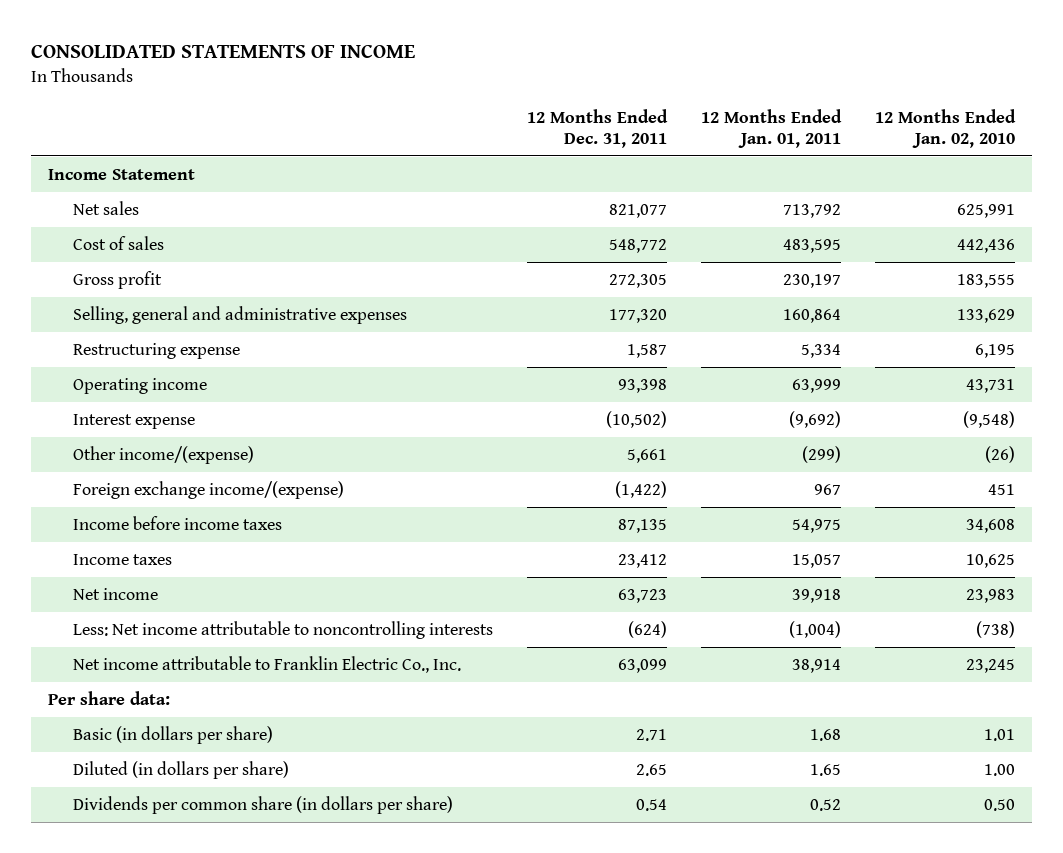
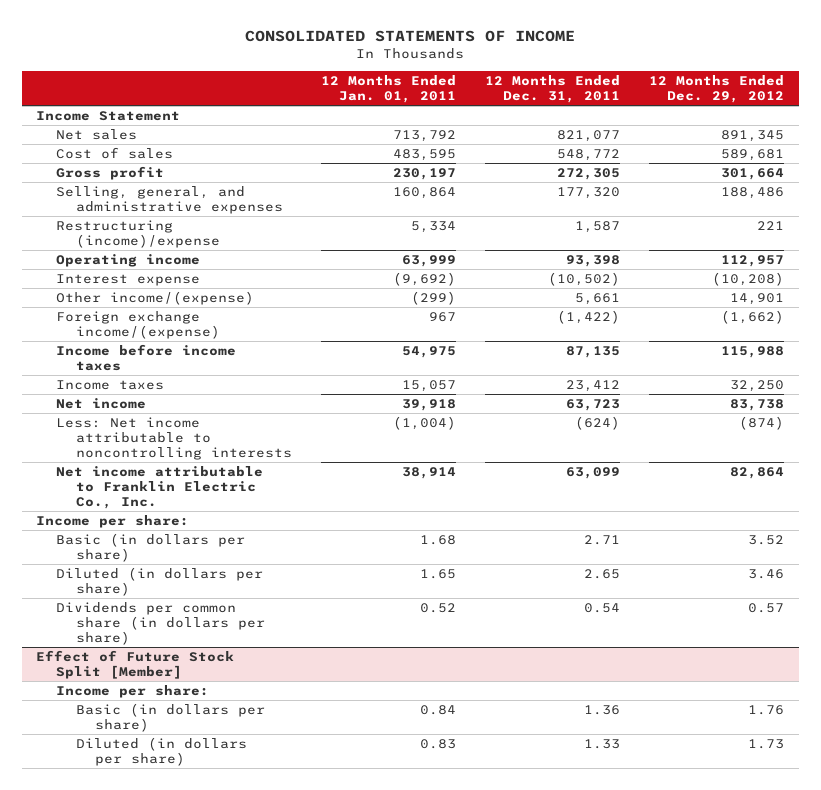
- | 12 Months Ended Dec. 31, 2011 | 12 Months Ended Jan. 01, 2011 | 12 Months Ended Jan. 02, 2010
+ | 12 Months Ended Jan. 01, 2011 | 12 Months Ended Dec. 31, 2011 | 12 Months Ended Dec. 29, 2012
- Selling, general and administrative expenses | 177,320 | 160,864 | 133,629
- Restructuring expense | 1,587 | 5,334 | 6,195
+ Selling, general, and administrative expenses | 160,864 | 177,320 | 188,486
+ Restructuring (income)/expense | 5,334 | 1,587 | 221
- Per share data:
+ Income per share:
+ Effect of Future Stock Split [Member]
+ Income per share:
+ Basic (in dollars per share) | 0.84 | 1.36 | 1.76
+ Diluted (in dollars per share) | 0.83 | 1.33 | 1.73

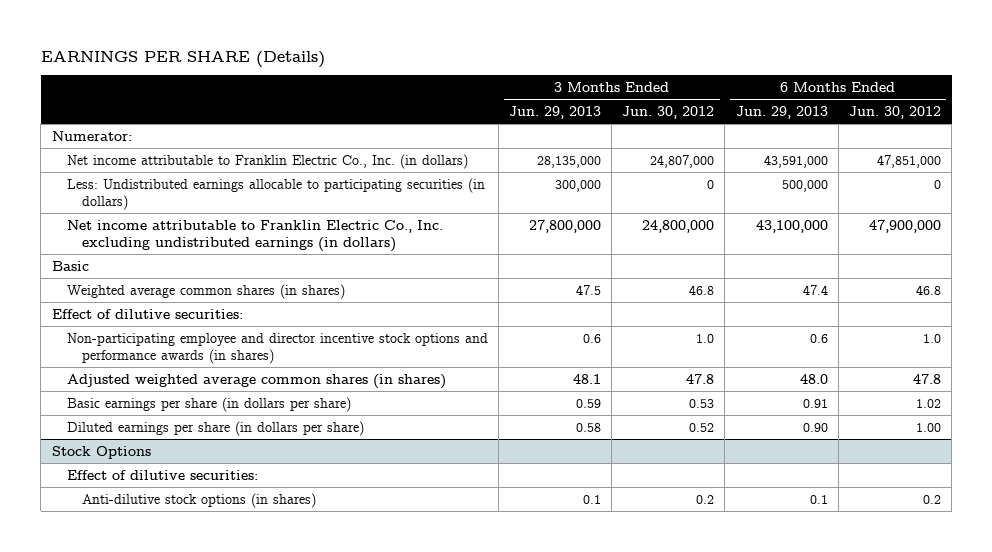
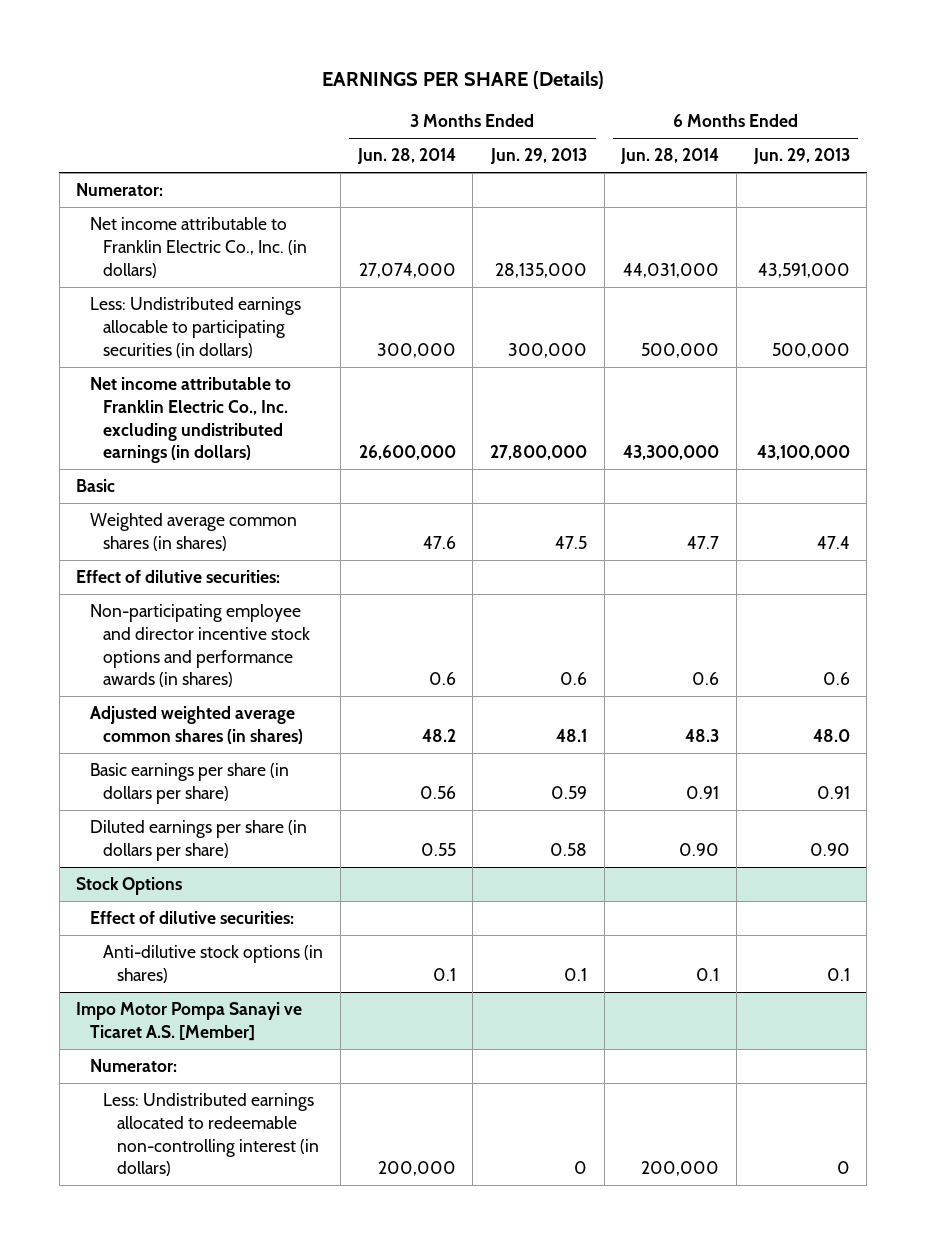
- | 3 Months Ended Jun. 29, 2013 | 3 Months Ended Jun. 30, 2012 | 6 Months Ended Jun. 29, 2013 | 6 Months Ended Jun. 30, 2012
+ | 3 Months Ended Jun. 28, 2014 | 3 Months Ended Jun. 29, 2013 | 6 Months Ended Jun. 28, 2014 | 6 Months Ended Jun. 29, 2013
+ Impo Motor Pompa Sanayi ve Ticaret A.S. [Member]
+ Numerator:
+ Less: Undistributed earnings allocated to redeemable non-controlling interest (in dollars) | 200,000 | 0 | 200,000 | 0

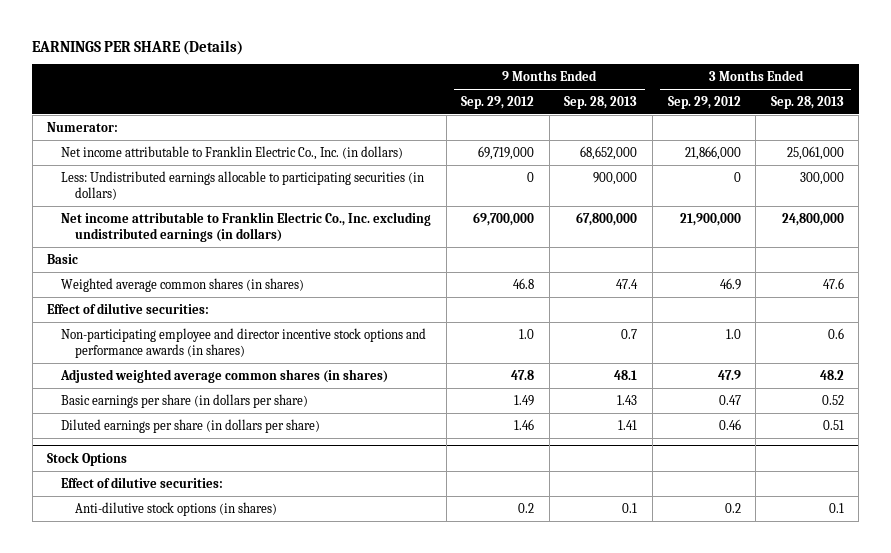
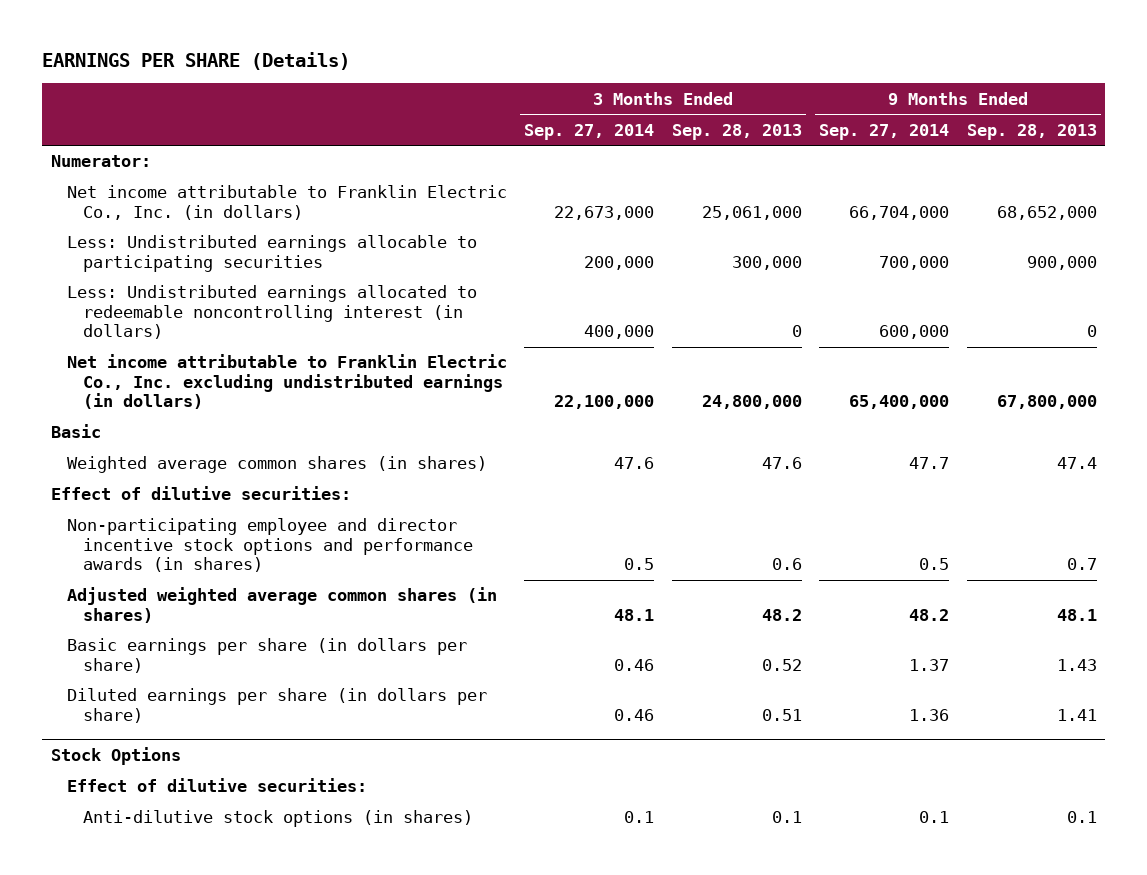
- | 9 Months Ended Sep. 29, 2012 | 9 Months Ended Sep. 28, 2013 | 3 Months Ended Sep. 29, 2012 | 3 Months Ended Sep. 28, 2013
+ | 3 Months Ended Sep. 27, 2014 | 3 Months Ended Sep. 28, 2013 | 9 Months Ended Sep. 27, 2014 | 9 Months Ended Sep. 28, 2013
- Less: Undistributed earnings allocable to participating securities (in dollars) | 0 | 900,000 | 0 | 300,000
+ Less: Undistributed earnings allocable to participating securities | 200,000 | 300,000 | 700,000 | 900,000
+ Less: Undistributed earnings allocated to redeemable noncontrolling interest (in dollars) | 400,000 | 0 | 600,000 | 0

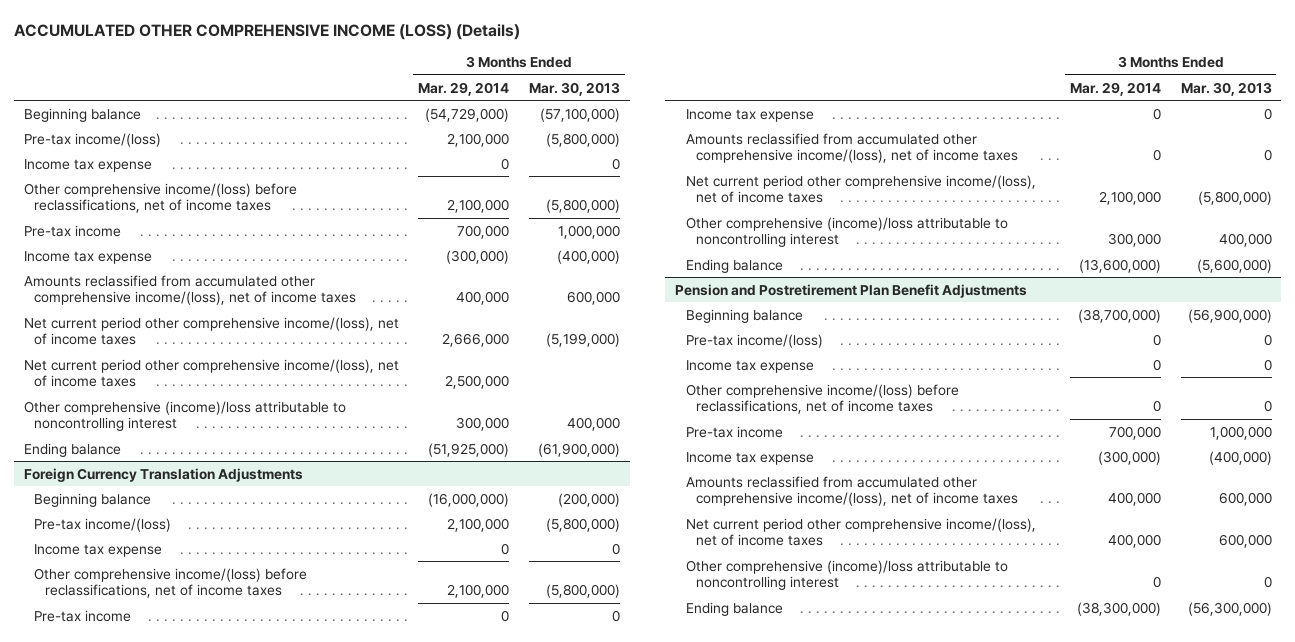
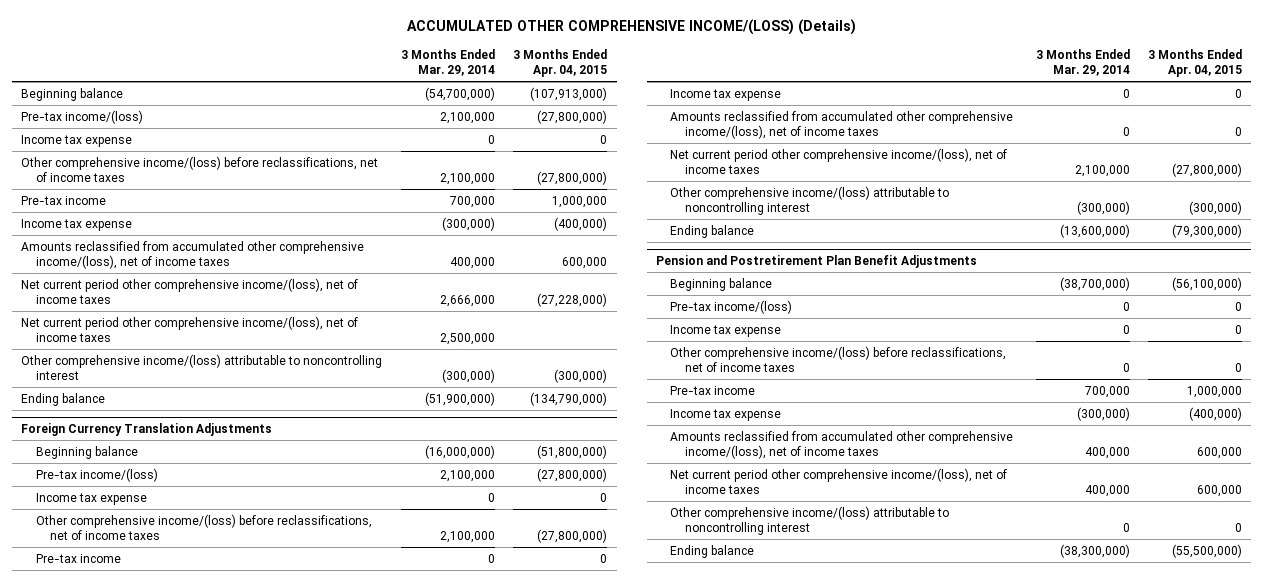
- ACCUMULATED OTHER COMPREHENSIVE INCOME (LOSS) (Details)
+ ACCUMULATED OTHER COMPREHENSIVE INCOME/(LOSS) (Details)
- | 3 Months Ended Mar. 29, 2014 | 3 Months Ended Mar. 30, 2013
+ | 3 Months Ended Mar. 29, 2014 | 3 Months Ended Apr. 04, 2015
- Beginning balance | (54,729,000) | (57,100,000)
+ Beginning balance | (54,700,000) | (107,913,000)
- Other comprehensive (income)/loss attributable to noncontrolling interest | 300,000 | 400,000
- Ending balance | (51,925,000) | (61,900,000)
+ Other comprehensive income/(loss) attributable to noncontrolling interest | (300,000) | (300,000)
+ Ending balance | (51,900,000) | (134,790,000)
@ Foreign Currency Translation Adjustments
- Other comprehensive (income)/loss attributable to noncontrolling interest | 300,000 | 400,000
+ Other comprehensive income/(loss) attributable to noncontrolling interest | (300,000) | (300,000)
@ Pension and Postretirement Plan Benefit Adjustments
- Other comprehensive (income)/loss attributable to noncontrolling interest | 0 | 0
+ Other comprehensive income/(loss) attributable to noncontrolling interest | 0 | 0

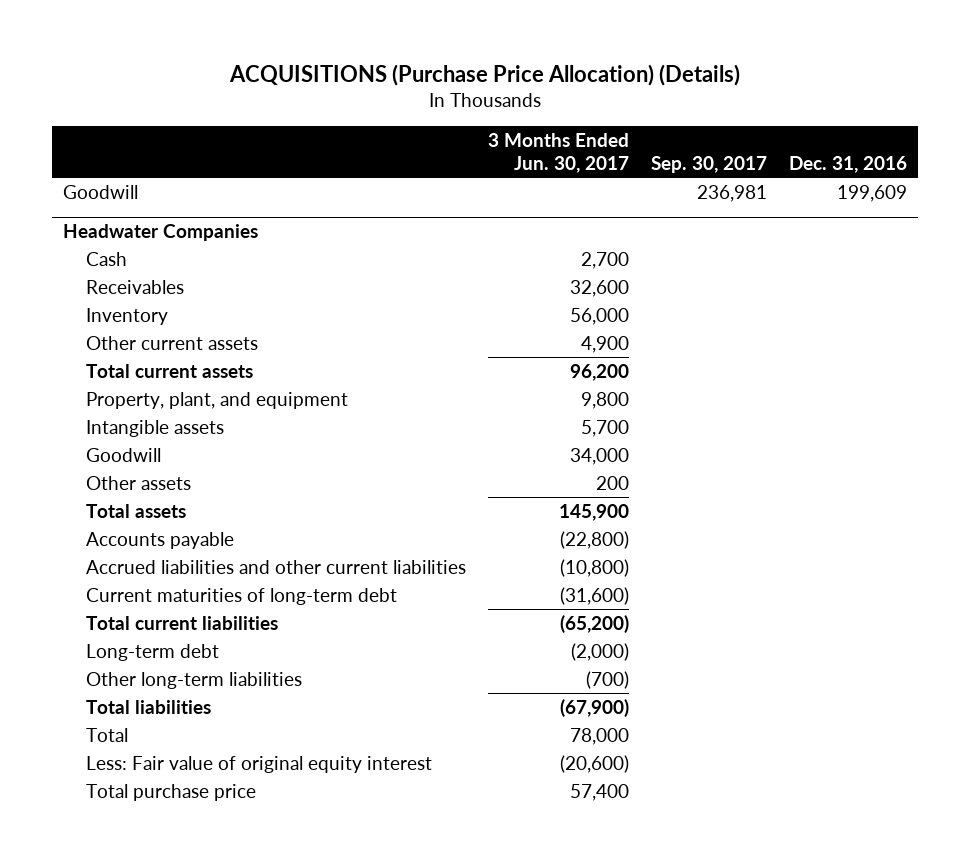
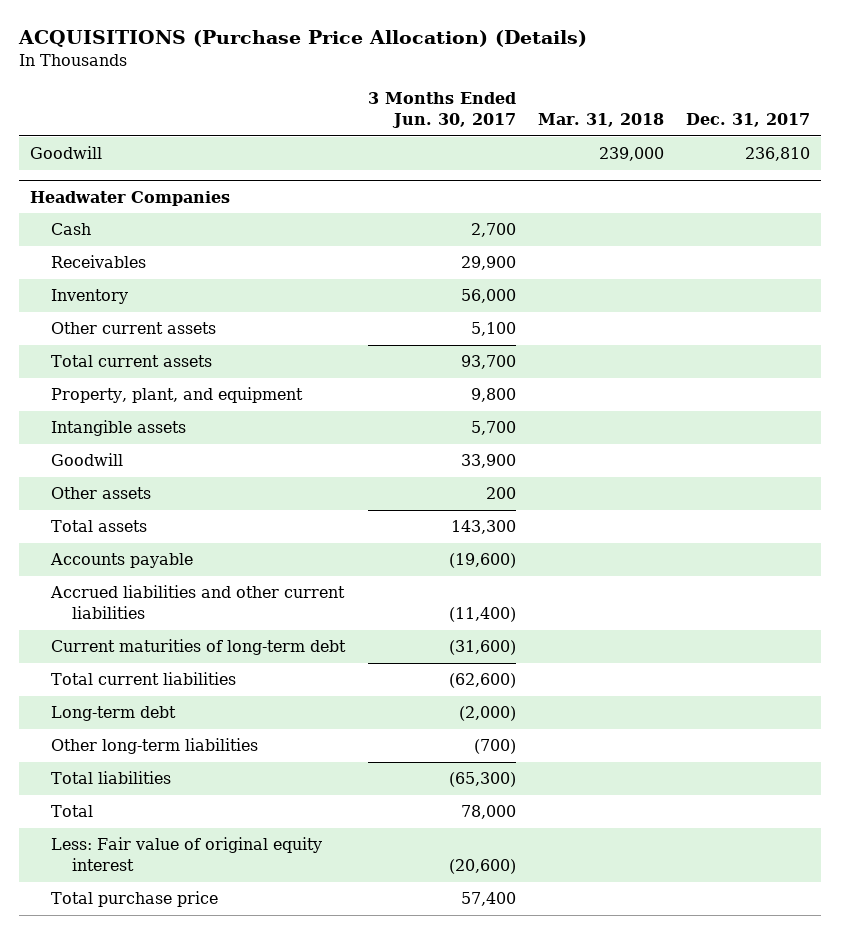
- | 3 Months Ended Jun. 30, 2017 | Sep. 30, 2017 | Dec. 31, 2016
+ | 3 Months Ended Jun. 30, 2017 | Mar. 31, 2018 | Dec. 31, 2017
@ Headwater Companies
- Receivables | 32,600 | |
+ Receivables | 29,900 | |
- Other current assets | 4,900 | |
- Total current assets | 96,200 | |
+ Other current assets | 5,100 | |
+ Total current assets | 93,700 | |
- Goodwill | 34,000 | |
+ Goodwill | 33,900 | |
- Total assets | 145,900 | |
- Accounts payable | (22,800) | |
- Accrued liabilities and other current liabilities | (10,800) | |
+ Total assets | 143,300 | |
+ Accounts payable | (19,600) | |
+ Accrued liabilities and other current liabilities | (11,400) | |
- Total current liabilities | (65,200) | |
+ Total current liabilities | (62,600) | |
- Total liabilities | (67,900) | |
+ Total liabilities | (65,300) | |

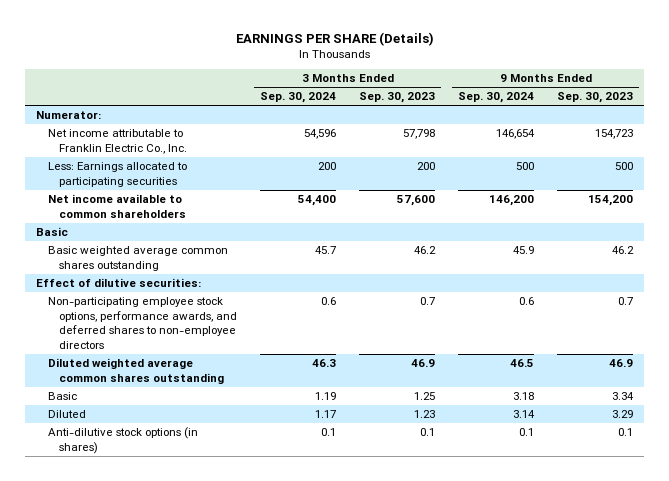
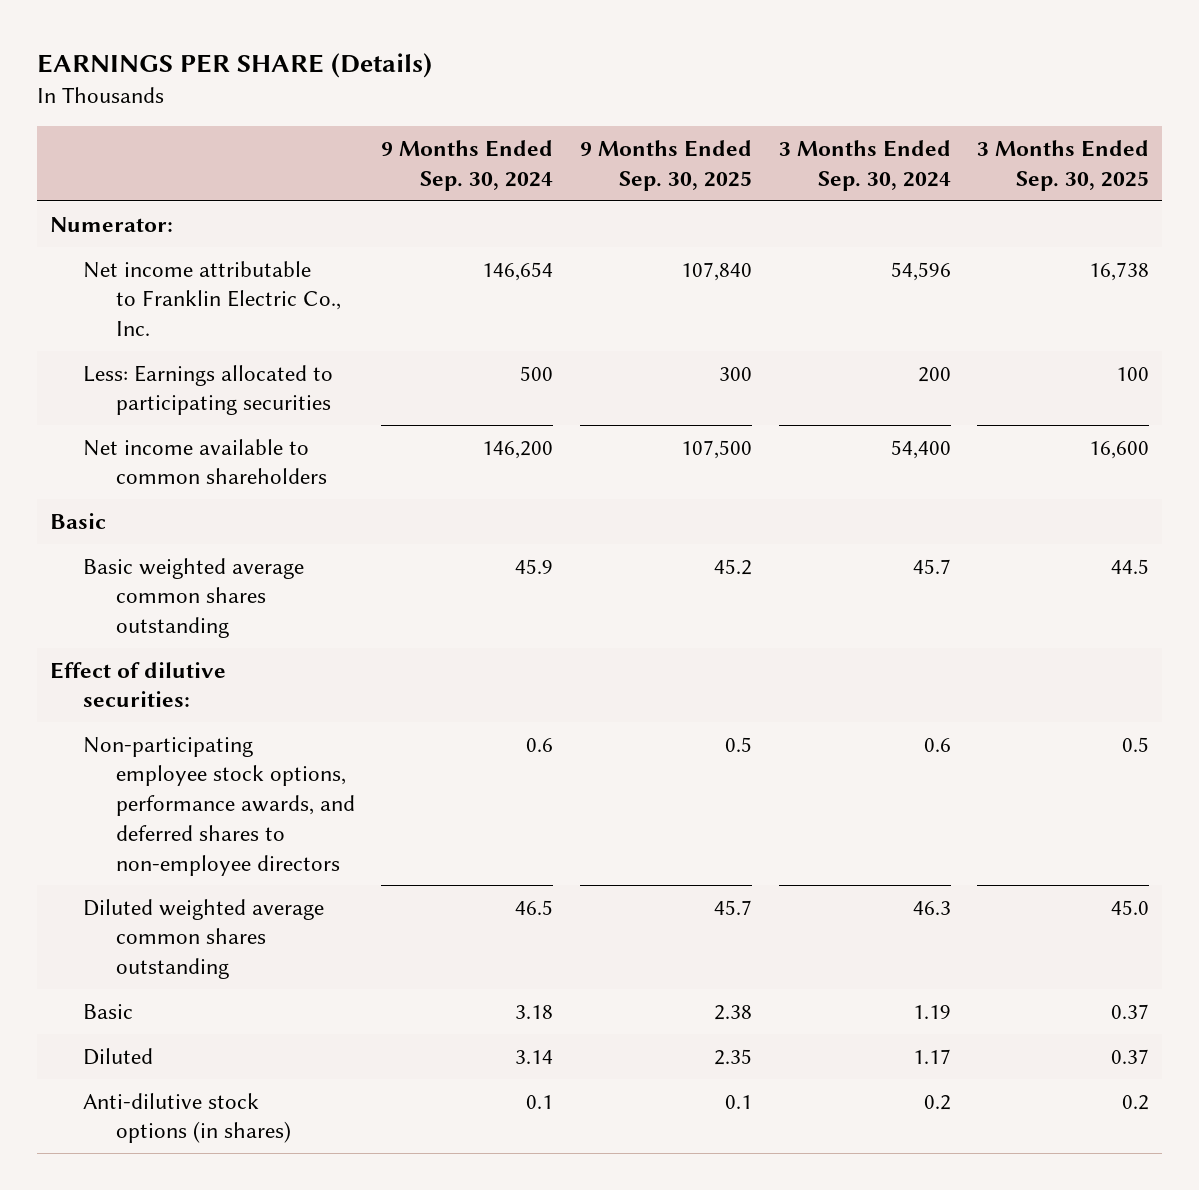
- | 3 Months Ended Sep. 30, 2024 | 3 Months Ended Sep. 30, 2023 | 9 Months Ended Sep. 30, 2024 | 9 Months Ended Sep. 30, 2023
+ | 9 Months Ended Sep. 30, 2024 | 9 Months Ended Sep. 30, 2025 | 3 Months Ended Sep. 30, 2024 | 3 Months Ended Sep. 30, 2025
- Anti-dilutive stock options (in shares) | 0.1 | 0.1 | 0.1 | 0.1
+ Anti-dilutive stock options (in shares) | 0.1 | 0.1 | 0.2 | 0.2

